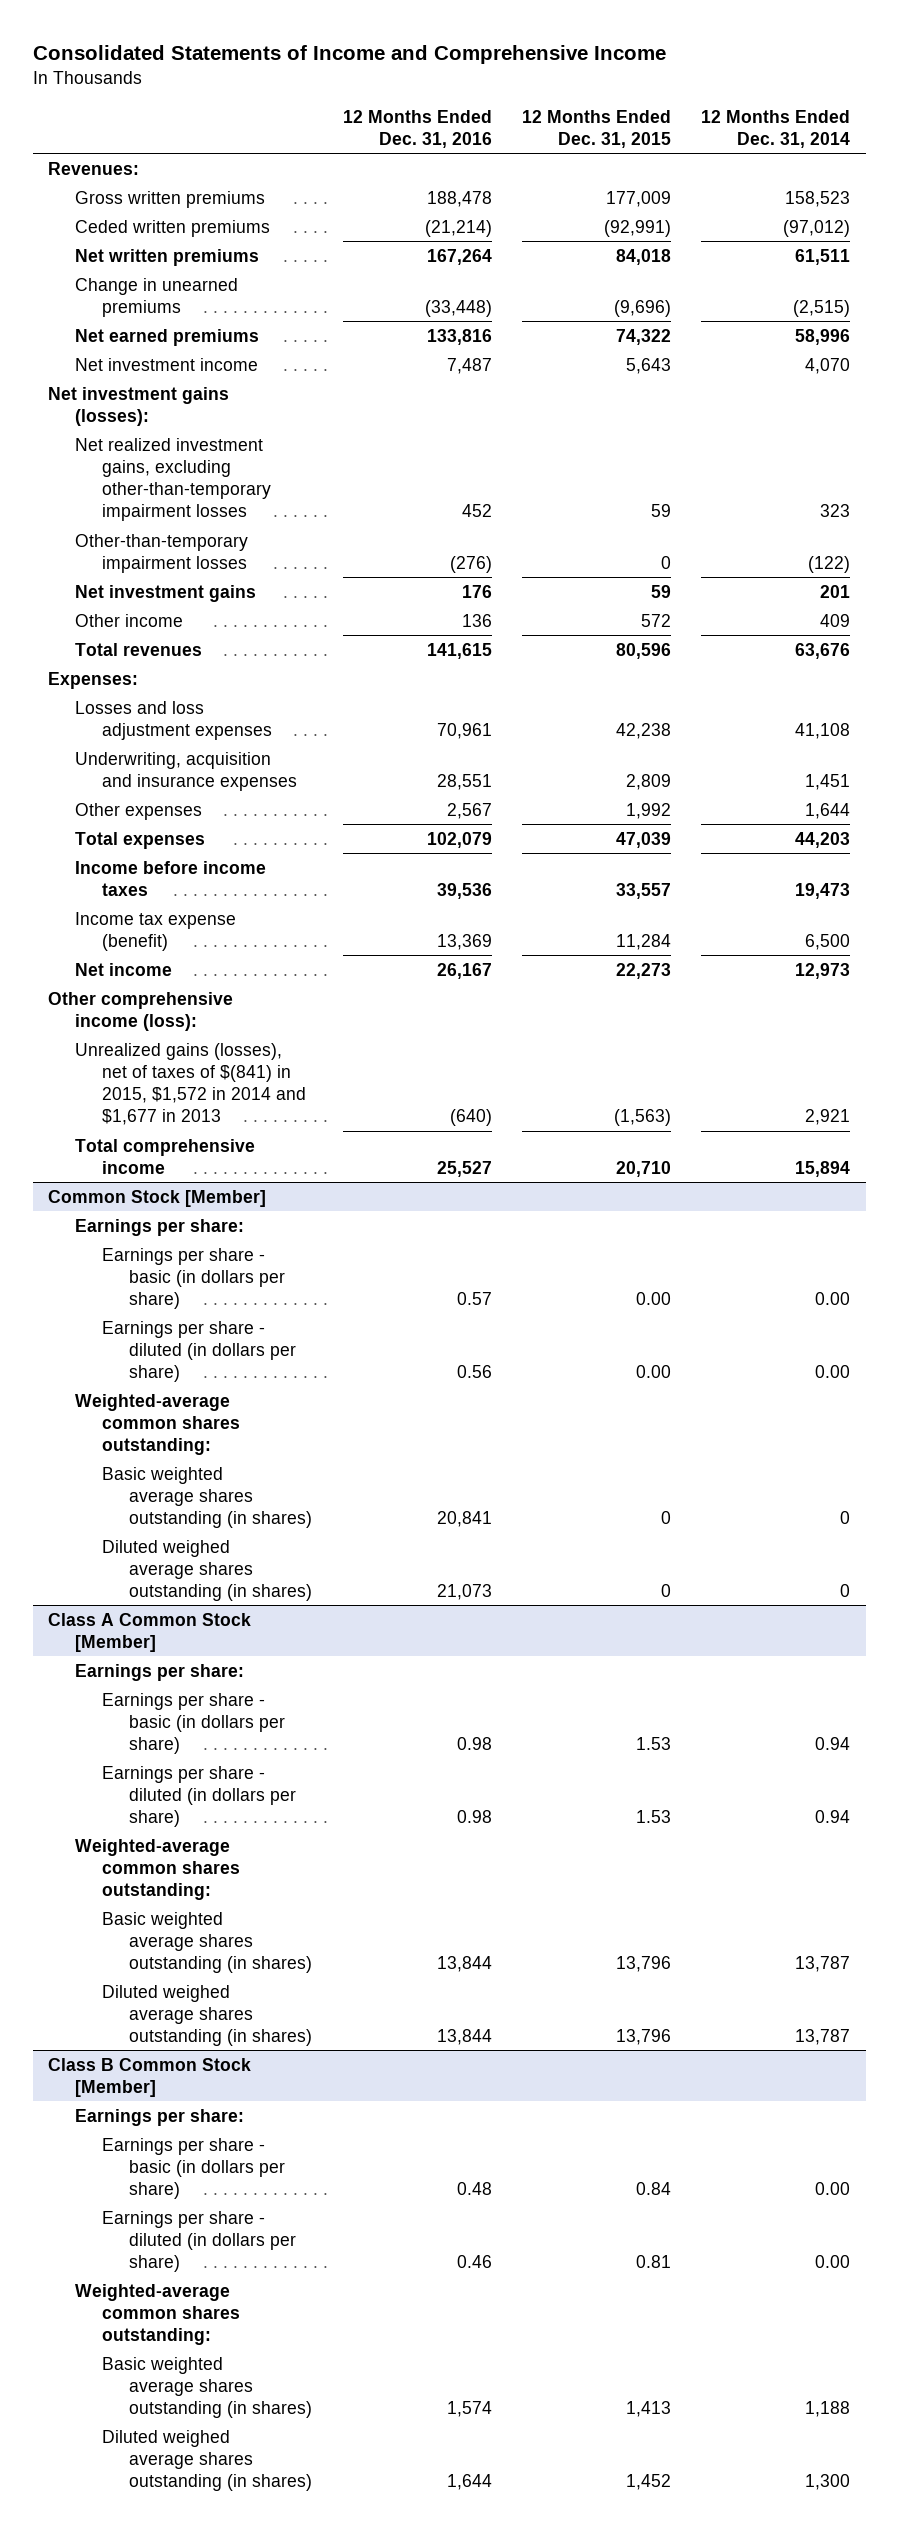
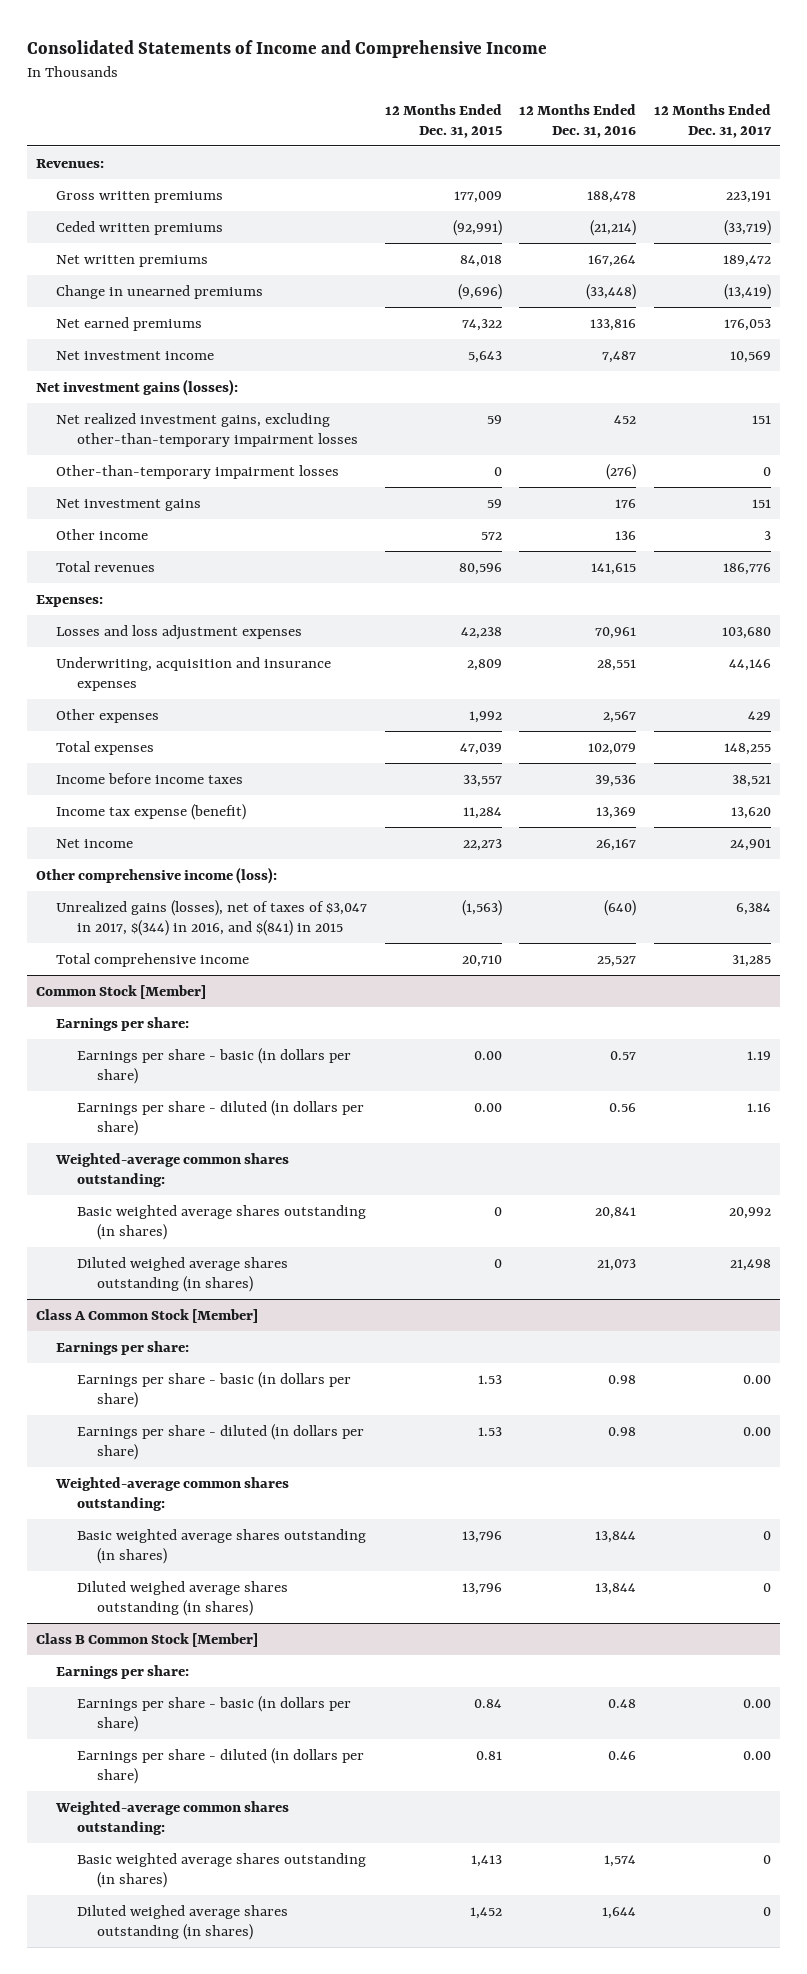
- | 12 Months Ended Dec. 31, 2016 | 12 Months Ended Dec. 31, 2015 | 12 Months Ended Dec. 31, 2014
+ | 12 Months Ended Dec. 31, 2015 | 12 Months Ended Dec. 31, 2016 | 12 Months Ended Dec. 31, 2017
- Unrealized gains (losses), net of taxes of $(841) in 2015, $1,572 in 2014 and $1,677 in 2013 | (640) | (1,563) | 2,921
+ Unrealized gains (losses), net of taxes of $3,047 in 2017, $(344) in 2016, and $(841) in 2015 | (1,563) | (640) | 6,384

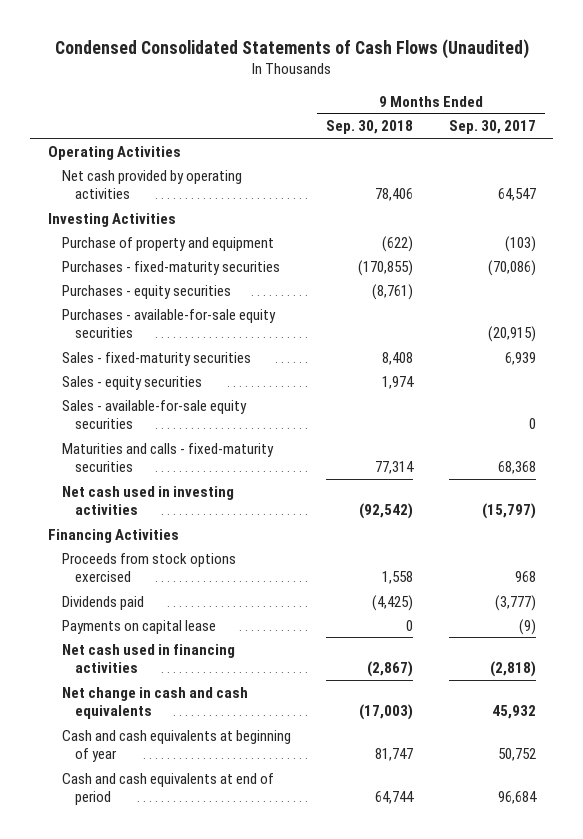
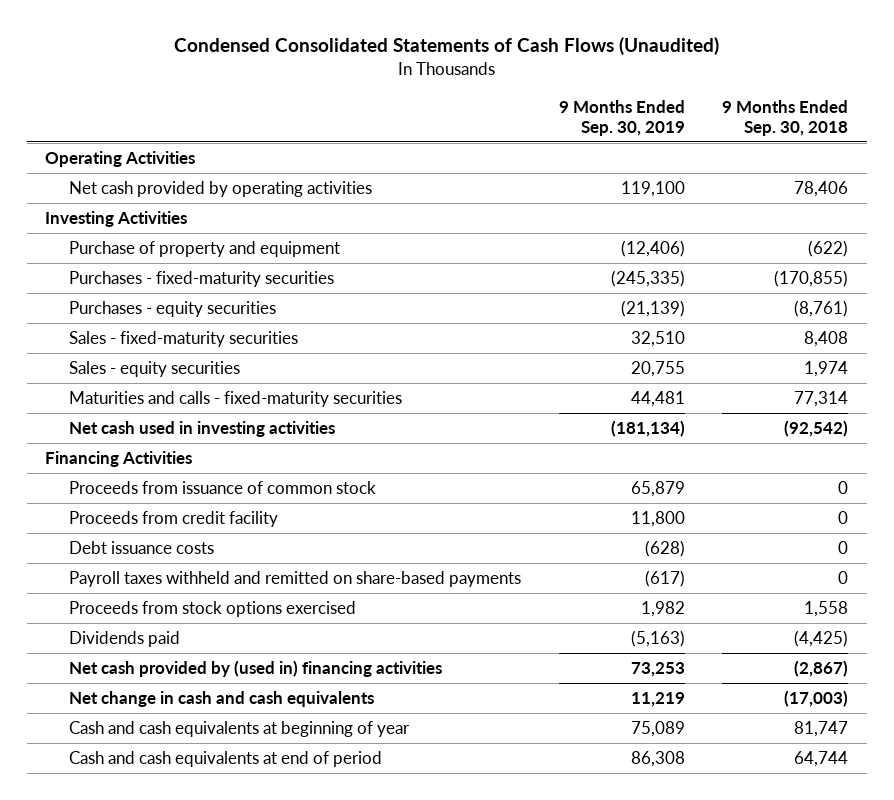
- | 9 Months Ended Sep. 30, 2018 | 9 Months Ended Sep. 30, 2017
+ | 9 Months Ended Sep. 30, 2019 | 9 Months Ended Sep. 30, 2018
- Purchases - available-for-sale equity securities | | (20,915)
- Sales - available-for-sale equity securities | | 0
+ Proceeds from issuance of common stock | 65,879 | 0
+ Proceeds from credit facility | 11,800 | 0
+ Debt issuance costs | (628) | 0
+ Payroll taxes withheld and remitted on share-based payments | (617) | 0
- Payments on capital lease | 0 | (9)
- Net cash used in financing activities | (2,867) | (2,818)
+ Net cash provided by (used in) financing activities | 73,253 | (2,867)

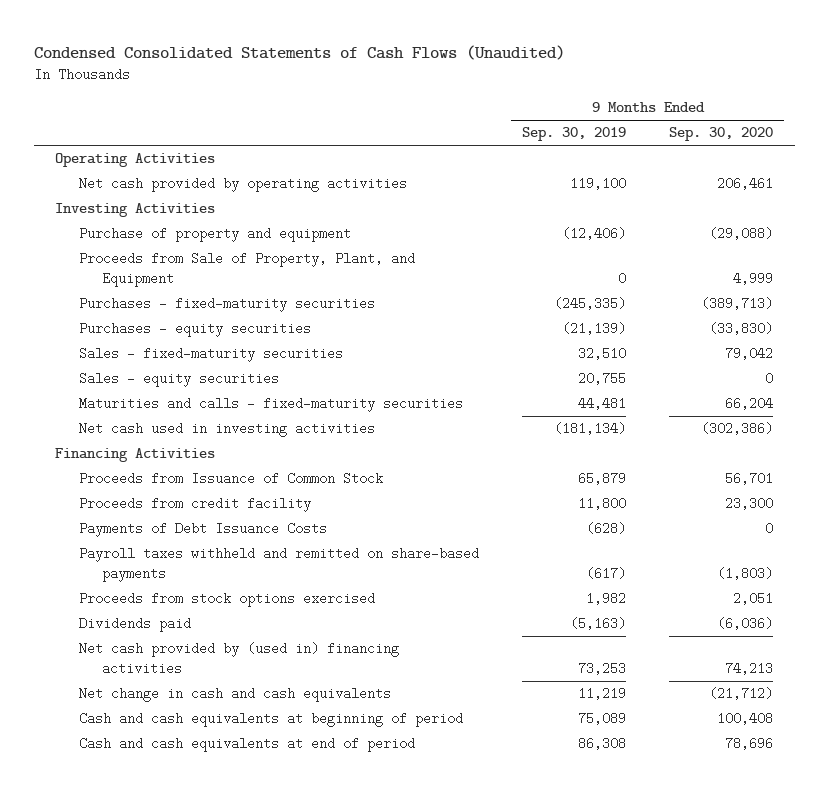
- | 9 Months Ended Sep. 30, 2019 | 9 Months Ended Sep. 30, 2018
+ | 9 Months Ended Sep. 30, 2019 | 9 Months Ended Sep. 30, 2020
+ Proceeds from Sale of Property, Plant, and Equipment | 0 | 4,999
- Proceeds from issuance of common stock | 65,879 | 0
+ Proceeds from Issuance of Common Stock | 65,879 | 56,701
- Debt issuance costs | (628) | 0
+ Payments of Debt Issuance Costs | (628) | 0
- Cash and cash equivalents at beginning of year | 75,089 | 81,747
+ Cash and cash equivalents at beginning of period | 75,089 | 100,408

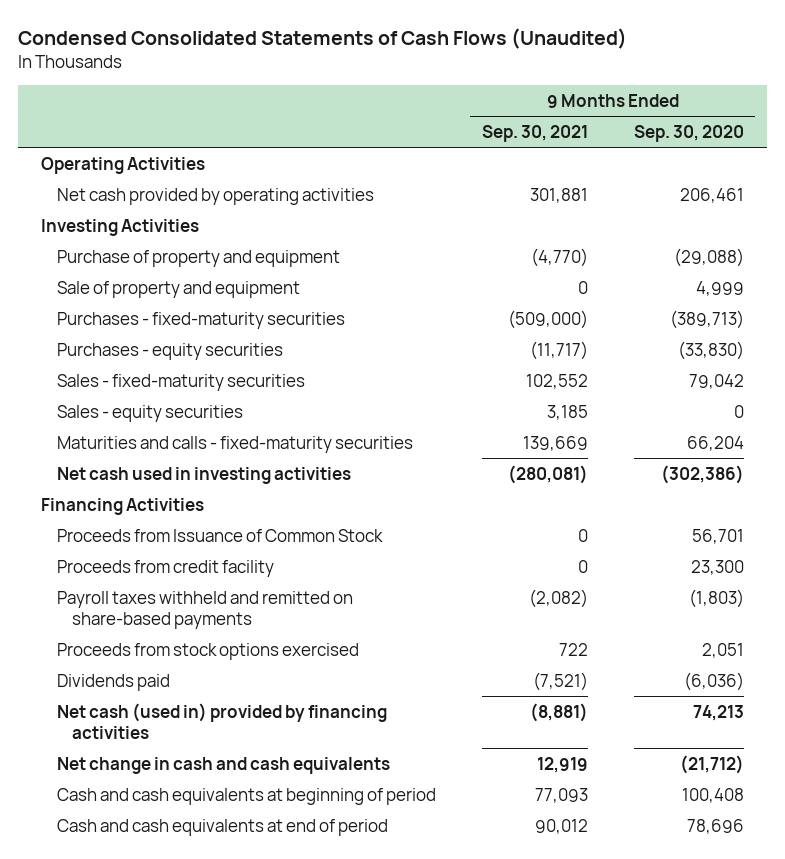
- | 9 Months Ended Sep. 30, 2019 | 9 Months Ended Sep. 30, 2020
+ | 9 Months Ended Sep. 30, 2021 | 9 Months Ended Sep. 30, 2020
- Proceeds from Sale of Property, Plant, and Equipment | 0 | 4,999
+ Sale of property and equipment | 0 | 4,999
- Payments of Debt Issuance Costs | (628) | 0
- Net cash provided by (used in) financing activities | 73,253 | 74,213
+ Net cash (used in) provided by financing activities | (8,881) | 74,213

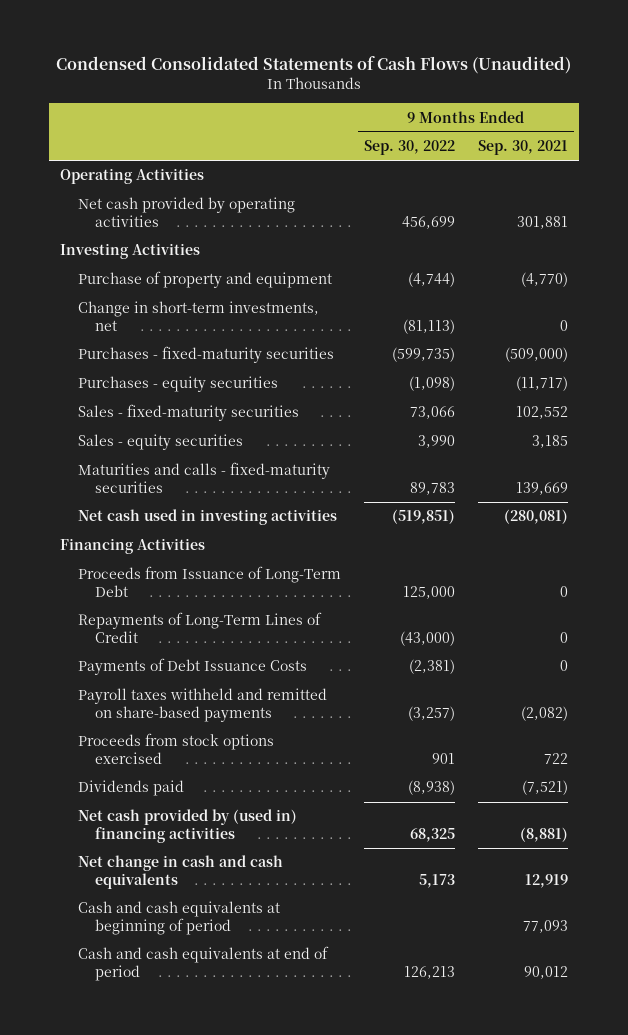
- | 9 Months Ended Sep. 30, 2021 | 9 Months Ended Sep. 30, 2020
+ | 9 Months Ended Sep. 30, 2022 | 9 Months Ended Sep. 30, 2021
- Sale of property and equipment | 0 | 4,999
+ Change in short-term investments, net | (81,113) | 0
- Proceeds from Issuance of Common Stock | 0 | 56,701
- Proceeds from credit facility | 0 | 23,300
+ Proceeds from Issuance of Long-Term Debt | 125,000 | 0
+ Repayments of Long-Term Lines of Credit | (43,000) | 0
+ Payments of Debt Issuance Costs | (2,381) | 0
- Net cash (used in) provided by financing activities | (8,881) | 74,213
+ Net cash provided by (used in) financing activities | 68,325 | (8,881)

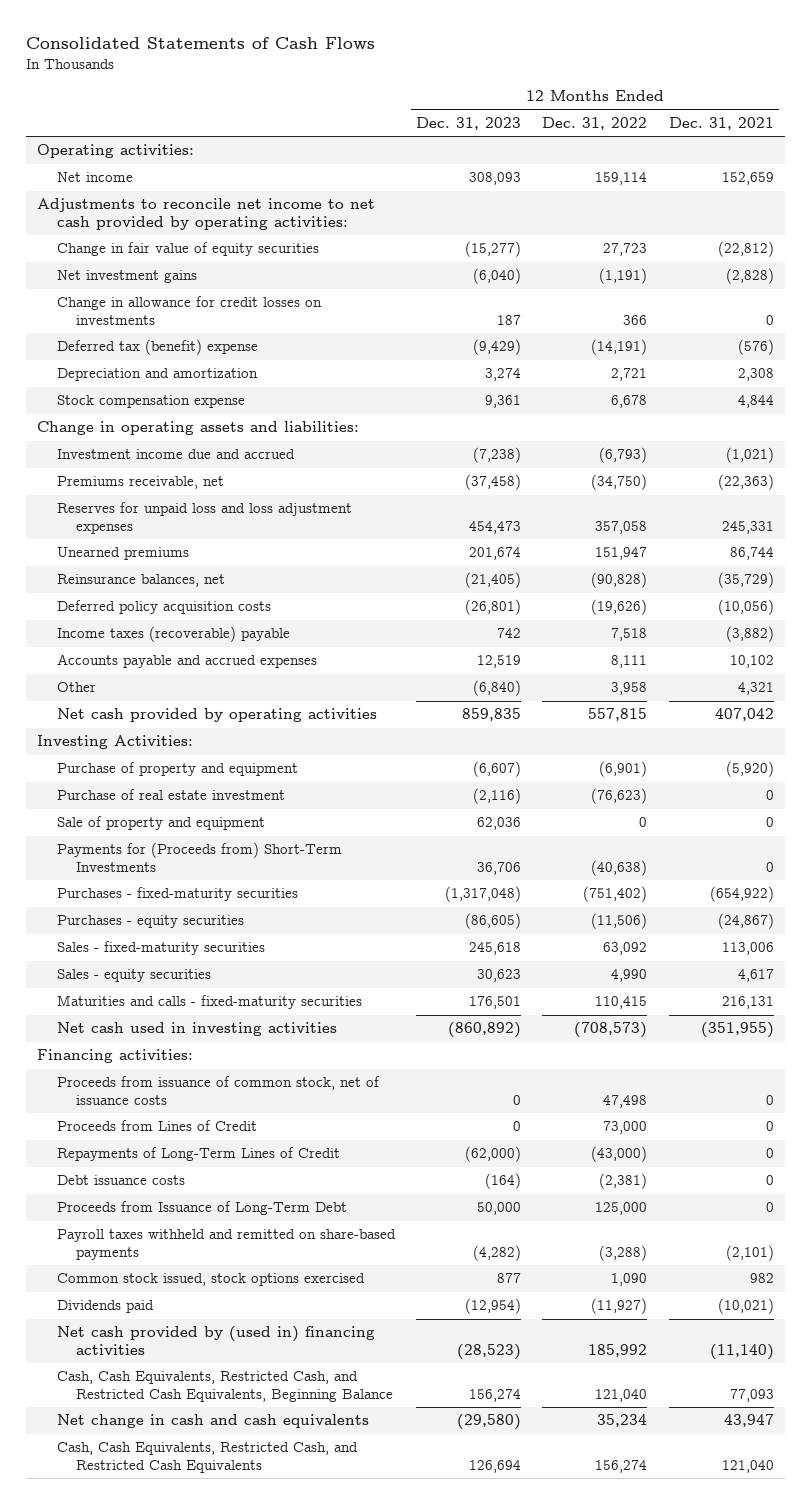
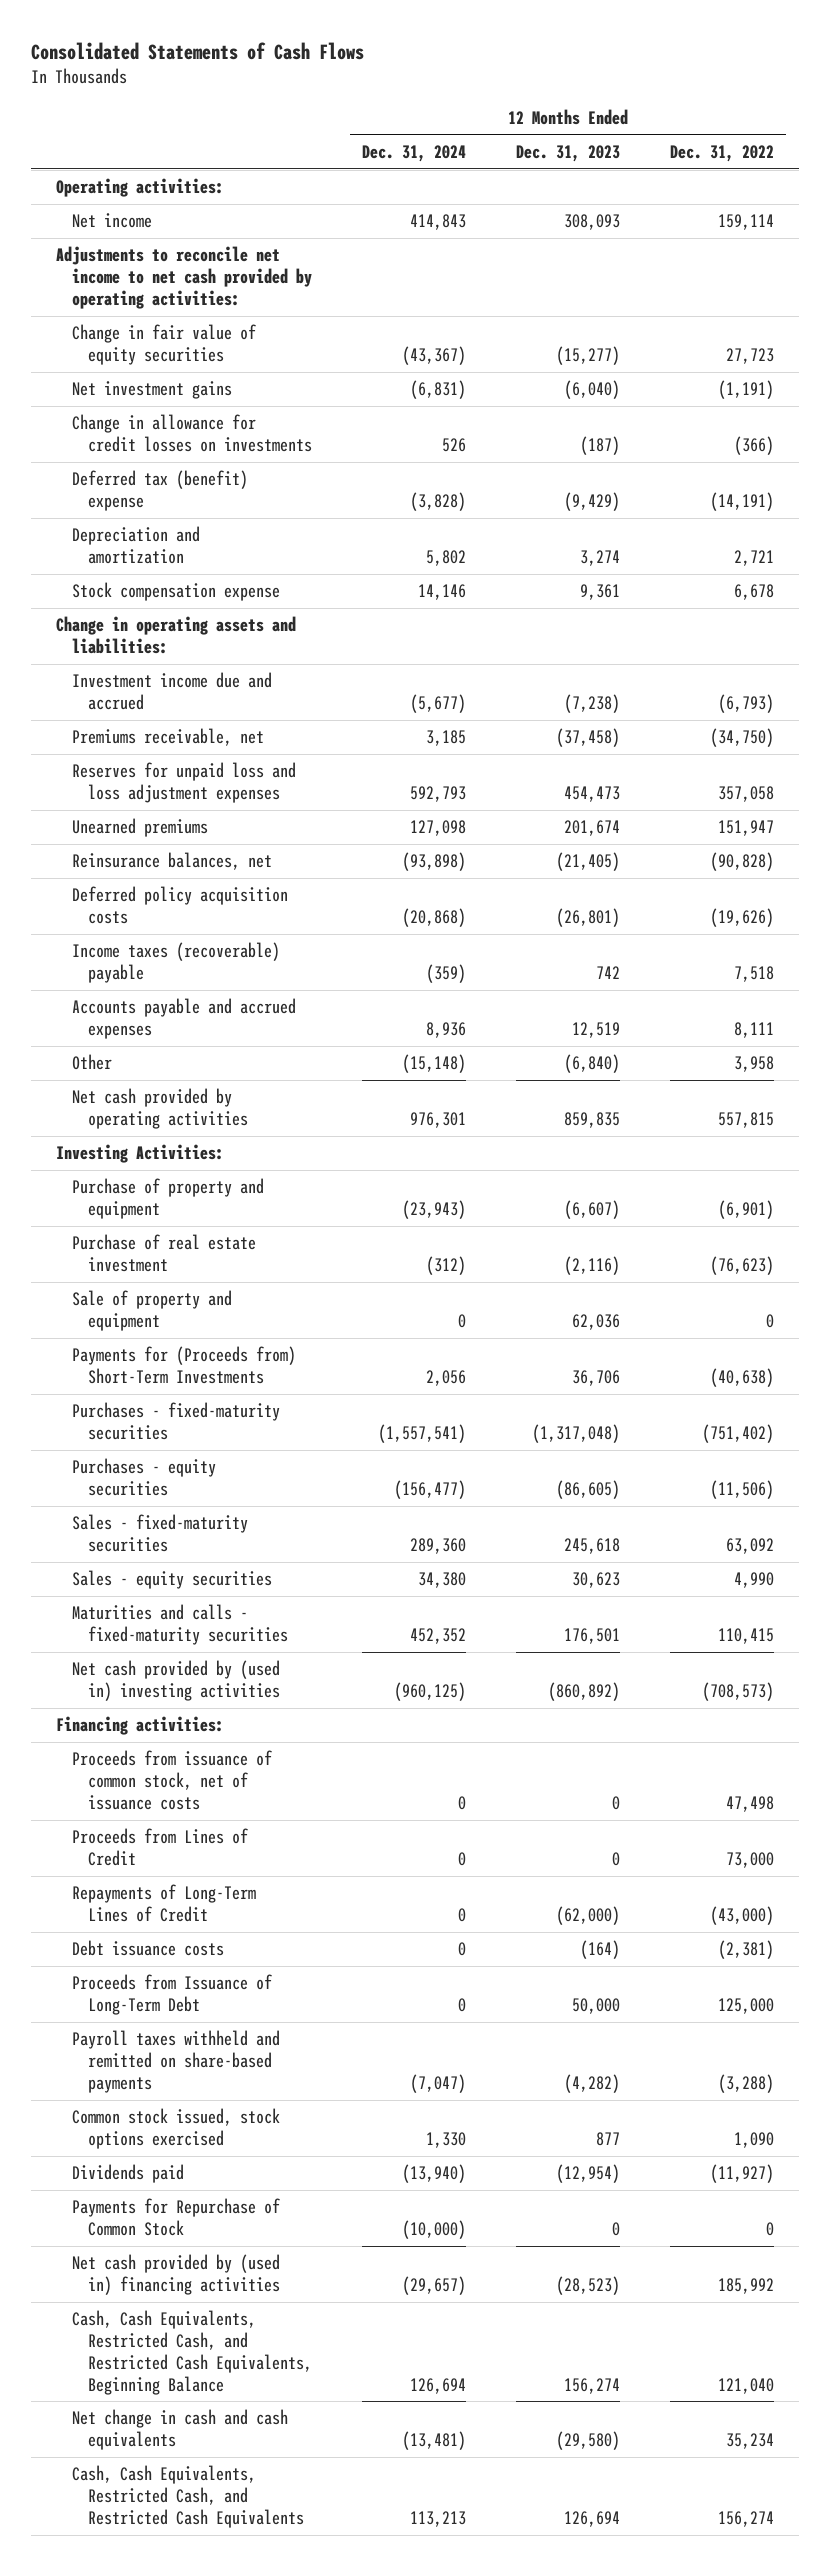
- | 12 Months Ended Dec. 31, 2023 | 12 Months Ended Dec. 31, 2022 | 12 Months Ended Dec. 31, 2021
+ | 12 Months Ended Dec. 31, 2024 | 12 Months Ended Dec. 31, 2023 | 12 Months Ended Dec. 31, 2022
- Change in allowance for credit losses on investments | 187 | 366 | 0
+ Change in allowance for credit losses on investments | 526 | (187) | (366)
- Net cash used in investing activities | (860,892) | (708,573) | (351,955)
+ Net cash provided by (used in) investing activities | (960,125) | (860,892) | (708,573)
+ Payments for Repurchase of Common Stock | (10,000) | 0 | 0

